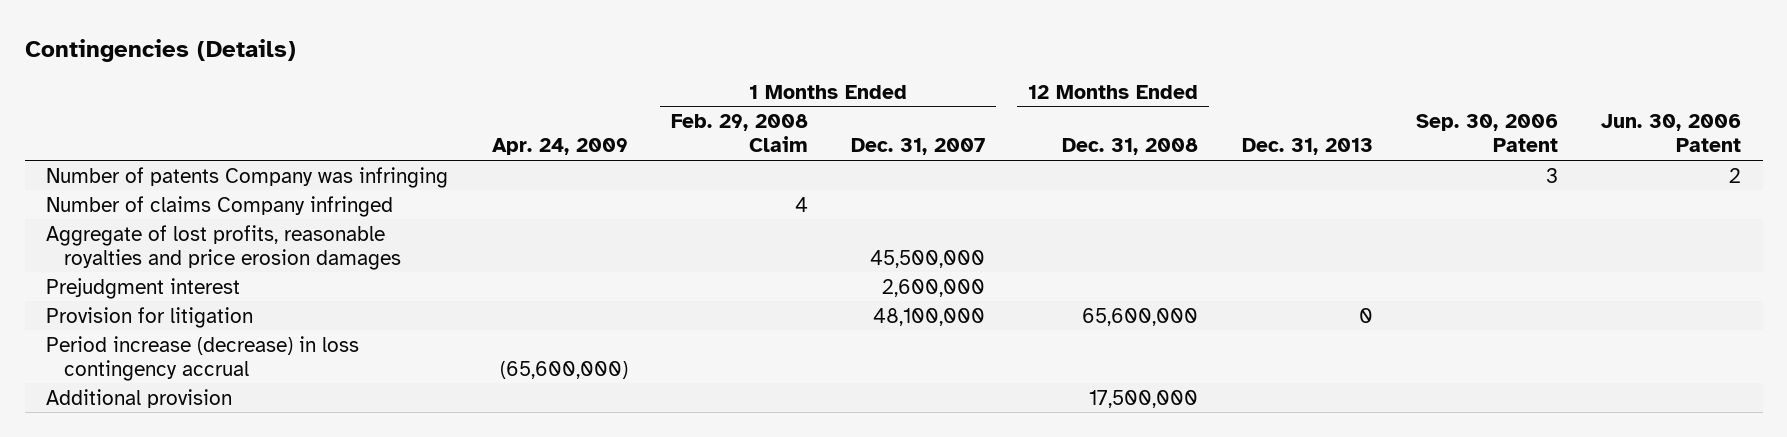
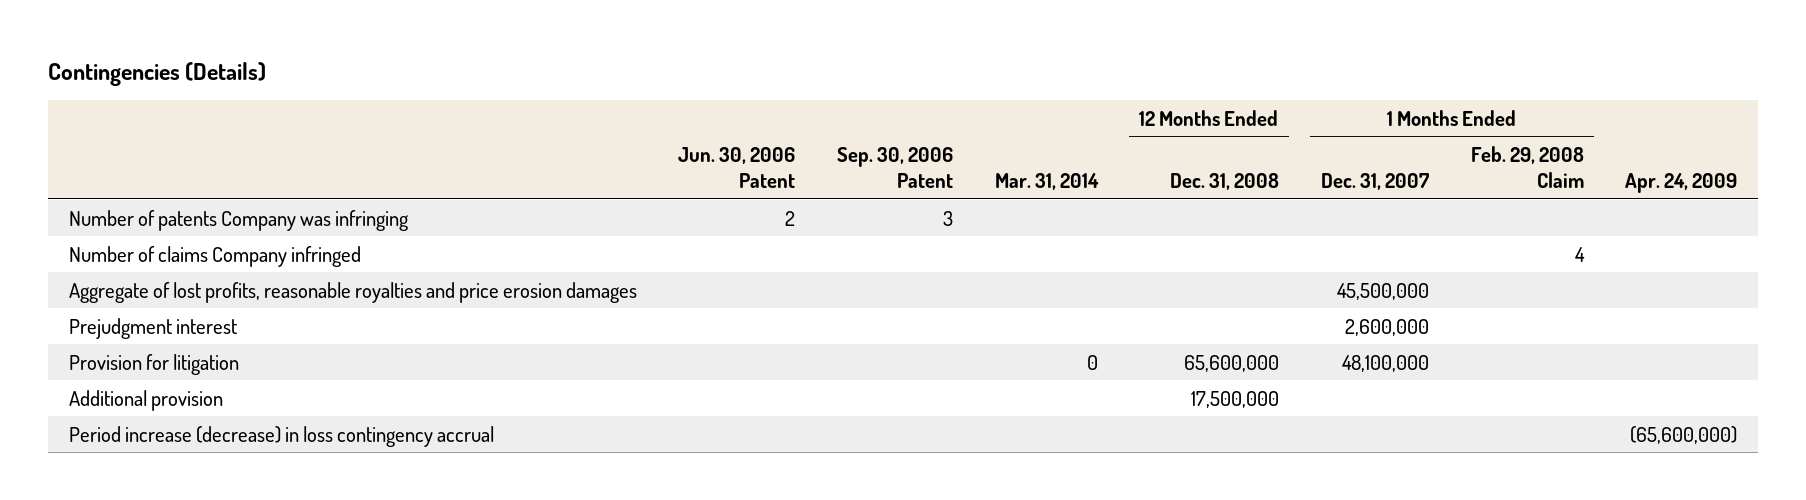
- | Apr. 24, 2009 | 1 Months Ended Feb. 29, 2008 Claim | 1 Months Ended Dec. 31, 2007 | 12 Months Ended Dec. 31, 2008 | Dec. 31, 2013 | Sep. 30, 2006 Patent | Jun. 30, 2006 Patent
+ | Jun. 30, 2006 Patent | Sep. 30, 2006 Patent | Mar. 31, 2014 | 12 Months Ended Dec. 31, 2008 | 1 Months Ended Dec. 31, 2007 | 1 Months Ended Feb. 29, 2008 Claim | Apr. 24, 2009
moved down: Period increase (decrease) in loss contingency accrual | | | | | | | (65,600,000)

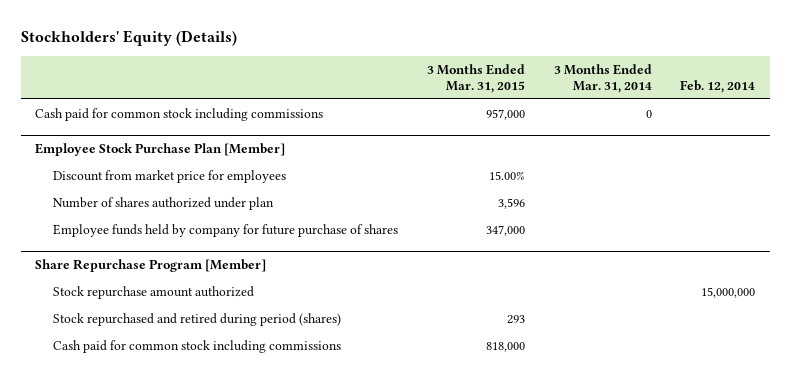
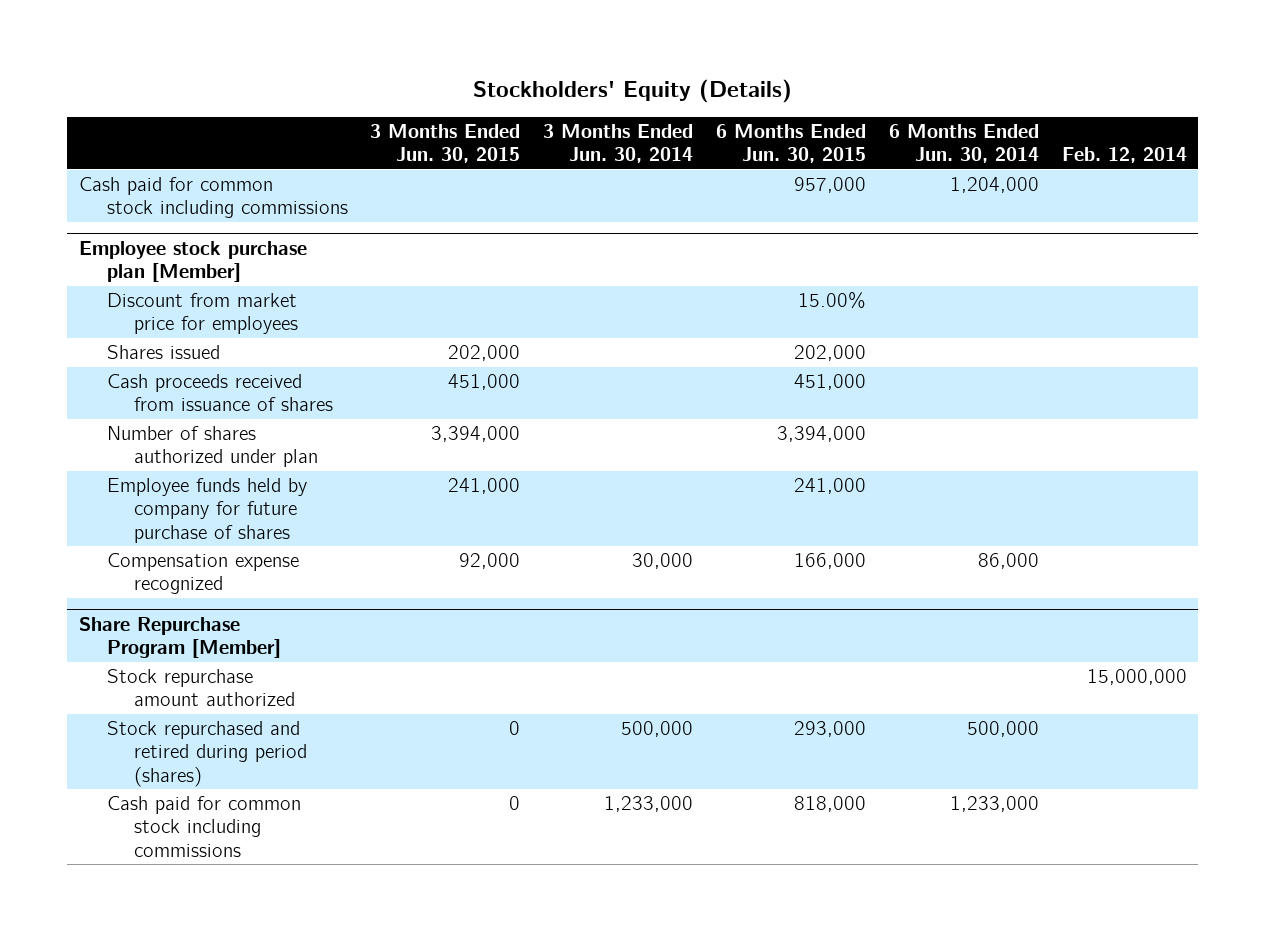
- | 3 Months Ended Mar. 31, 2015 | 3 Months Ended Mar. 31, 2014 | Feb. 12, 2014
+ | 3 Months Ended Jun. 30, 2015 | 3 Months Ended Jun. 30, 2014 | 6 Months Ended Jun. 30, 2015 | 6 Months Ended Jun. 30, 2014 | Feb. 12, 2014
- Employee Stock Purchase Plan [Member]
+ Employee stock purchase plan [Member]
+ Shares issued | 202,000 | | 202,000 | |
+ Cash proceeds received from issuance of shares | 451,000 | | 451,000 | |
+ Compensation expense recognized | 92,000 | 30,000 | 166,000 | 86,000 |

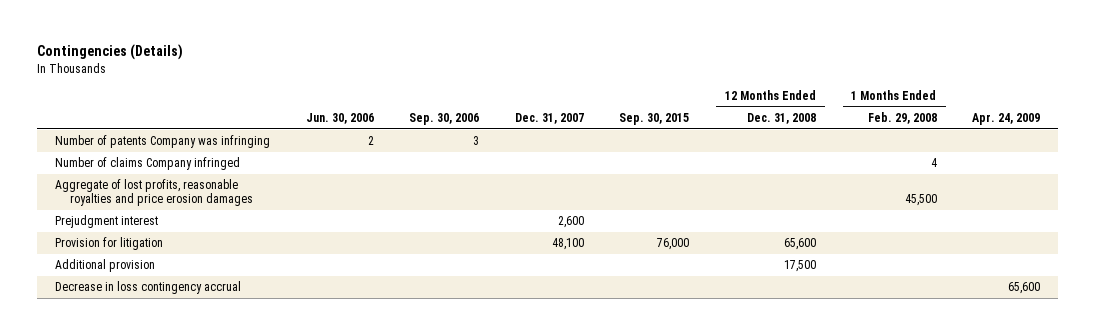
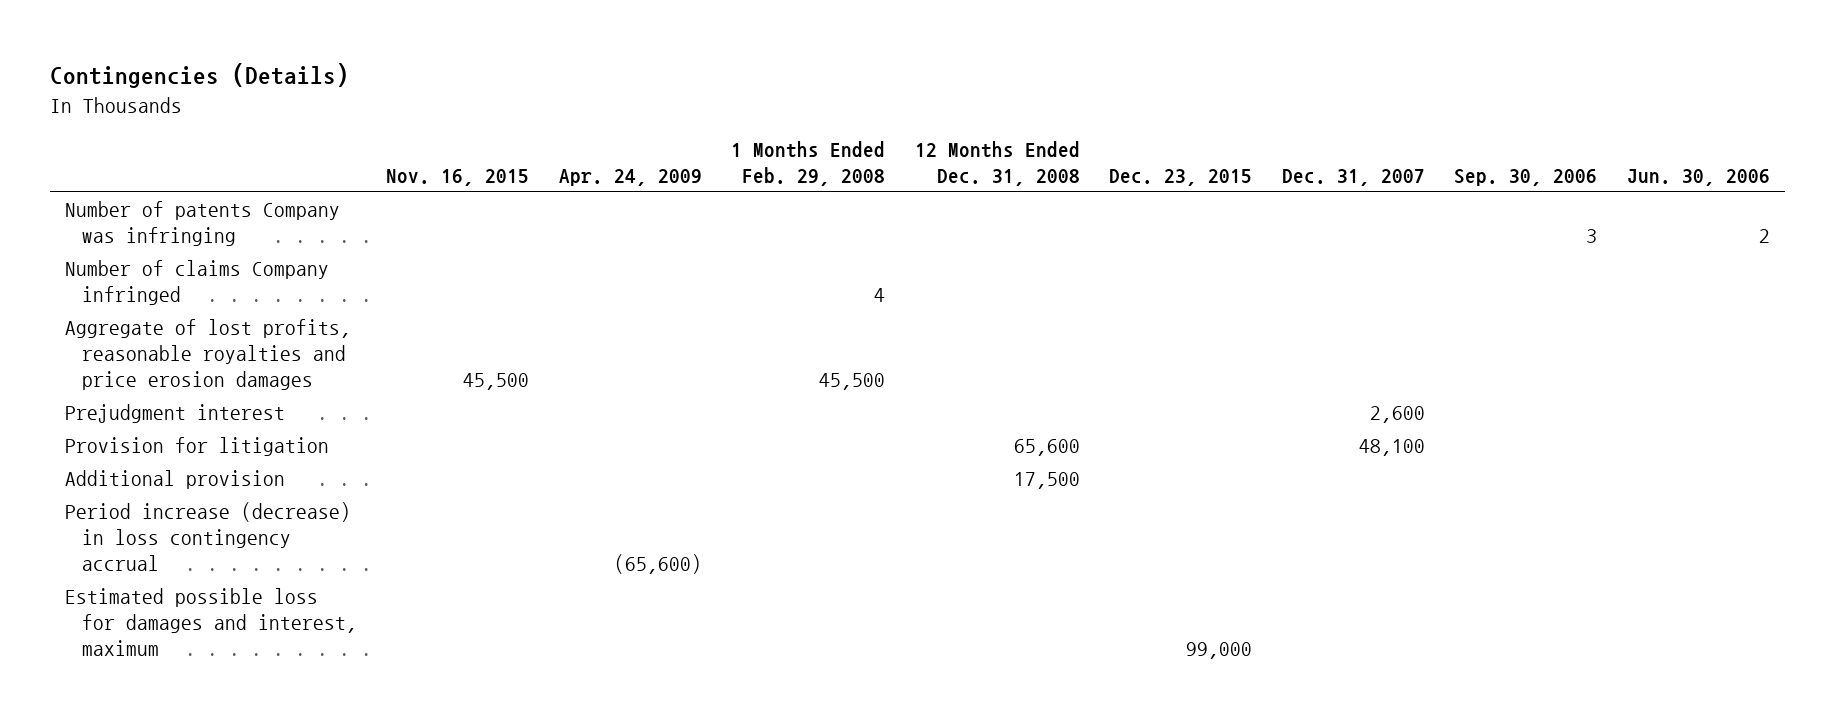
- | Jun. 30, 2006 | Sep. 30, 2006 | Dec. 31, 2007 | Sep. 30, 2015 | 12 Months Ended Dec. 31, 2008 | 1 Months Ended Feb. 29, 2008 | Apr. 24, 2009
+ | Nov. 16, 2015 | Apr. 24, 2009 | 1 Months Ended Feb. 29, 2008 | 12 Months Ended Dec. 31, 2008 | Dec. 23, 2015 | Dec. 31, 2007 | Sep. 30, 2006 | Jun. 30, 2006
- Decrease in loss contingency accrual | | | | | | | 65,600
+ Period increase (decrease) in loss contingency accrual | | (65,600) | | | | | |
+ Estimated possible loss for damages and interest, maximum | | | | | 99,000 | | |

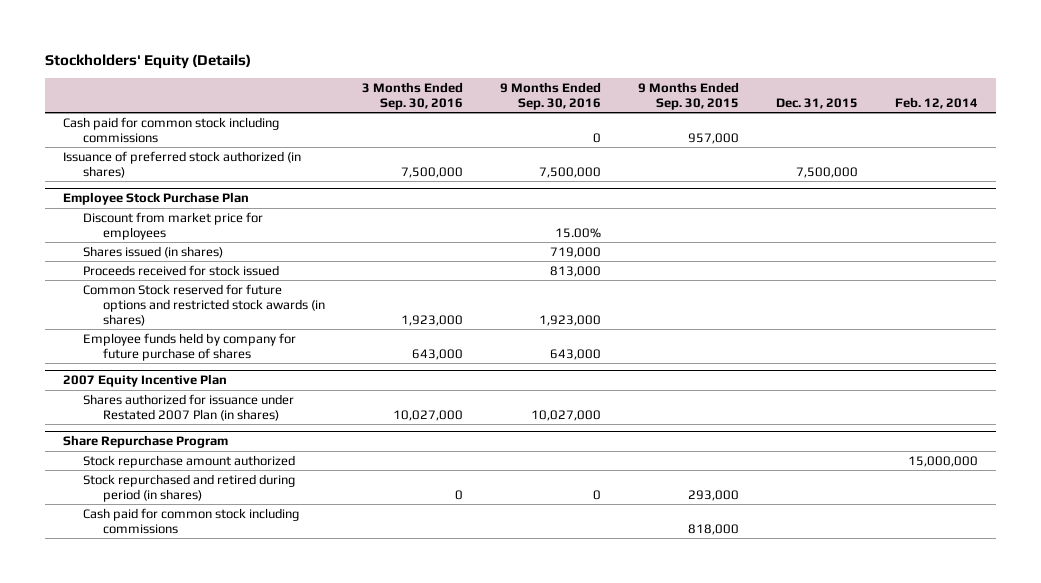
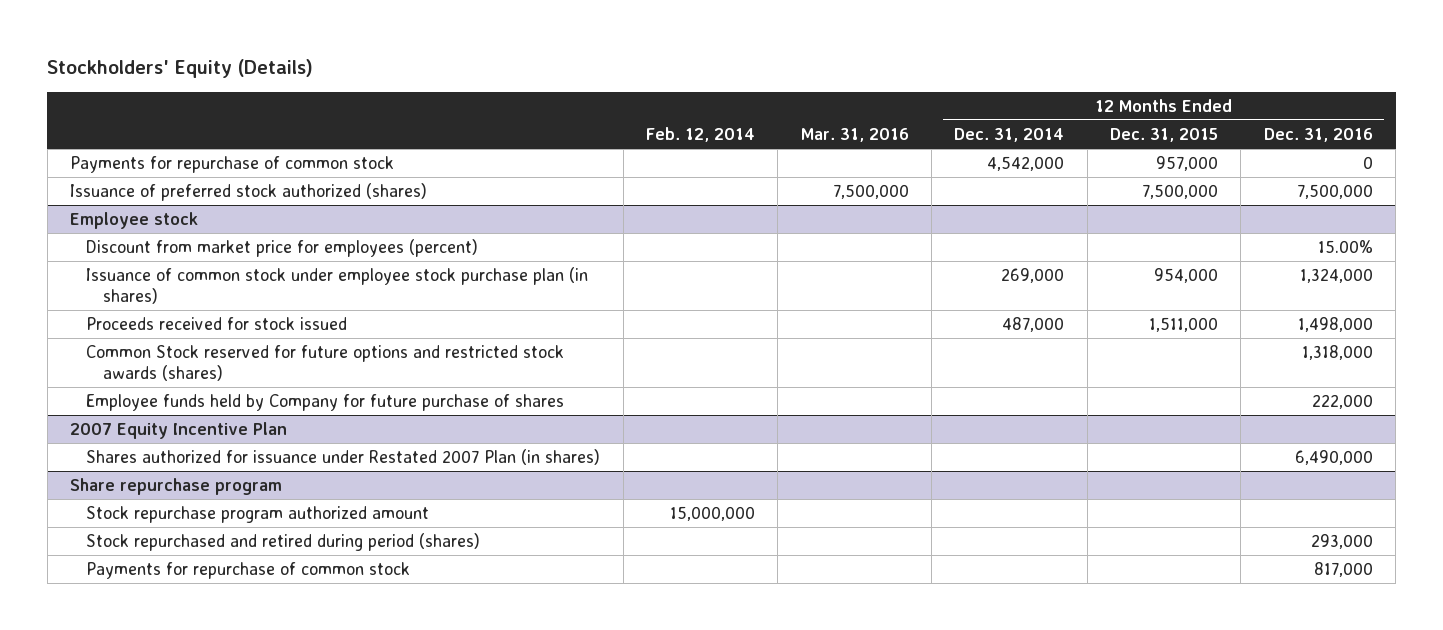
- | 3 Months Ended Sep. 30, 2016 | 9 Months Ended Sep. 30, 2016 | 9 Months Ended Sep. 30, 2015 | Dec. 31, 2015 | Feb. 12, 2014
+ | Feb. 12, 2014 | Mar. 31, 2016 | 12 Months Ended Dec. 31, 2014 | 12 Months Ended Dec. 31, 2015 | 12 Months Ended Dec. 31, 2016
- Cash paid for common stock including commissions | | 0 | 957,000 | |
- Issuance of preferred stock authorized (in shares) | 7,500,000 | 7,500,000 | | 7,500,000 |
- Employee Stock Purchase Plan
- Discount from market price for employees | | 15.00% | | |
- Shares issued (in shares) | | 719,000 | | |
+ Payments for repurchase of common stock | | | 4,542,000 | 957,000 | 0
+ Issuance of preferred stock authorized (shares) | | 7,500,000 | | 7,500,000 | 7,500,000
+ Employee stock
+ Discount from market price for employees (percent) | | | | | 15.00%
+ Issuance of common stock under employee stock purchase plan (in shares) | | | 269,000 | 954,000 | 1,324,000
- Common Stock reserved for future options and restricted stock awards (in shares) | 1,923,000 | 1,923,000 | | |
- Employee funds held by company for future purchase of shares | 643,000 | 643,000 | | |
+ Common Stock reserved for future options and restricted stock awards (shares) | | | | | 1,318,000
+ Employee funds held by Company for future purchase of shares | | | | | 222,000
- Share Repurchase Program
- Stock repurchase amount authorized | | | | | 15,000,000
- Stock repurchased and retired during period (in shares) | 0 | 0 | 293,000 | |
- Cash paid for common stock including commissions | | | 818,000 | |
+ Share repurchase program
+ Stock repurchase program authorized amount | 15,000,000 | | | |
+ Stock repurchased and retired during period (shares) | | | | | 293,000
+ Payments for repurchase of common stock | | | | | 817,000

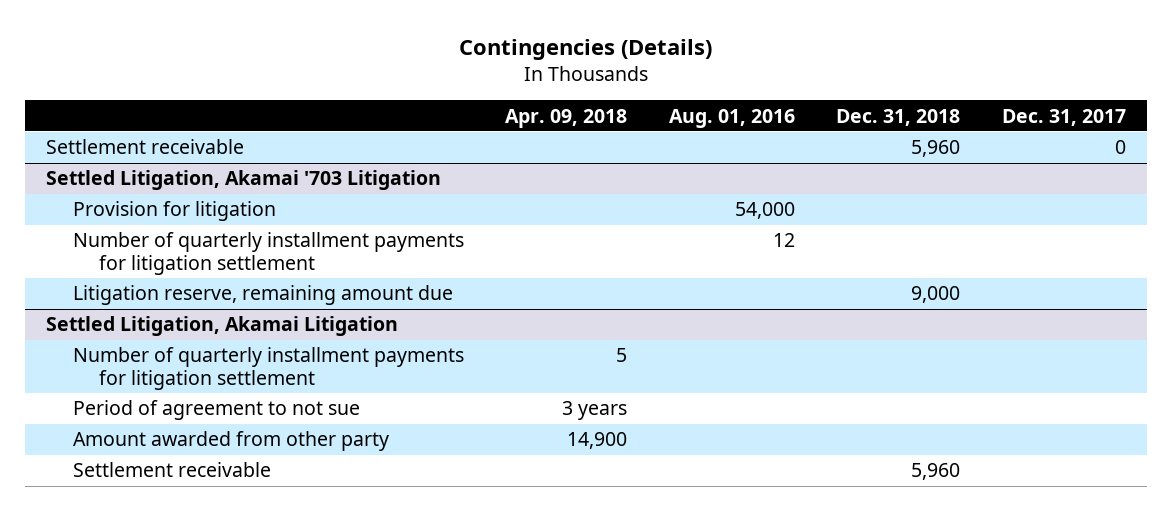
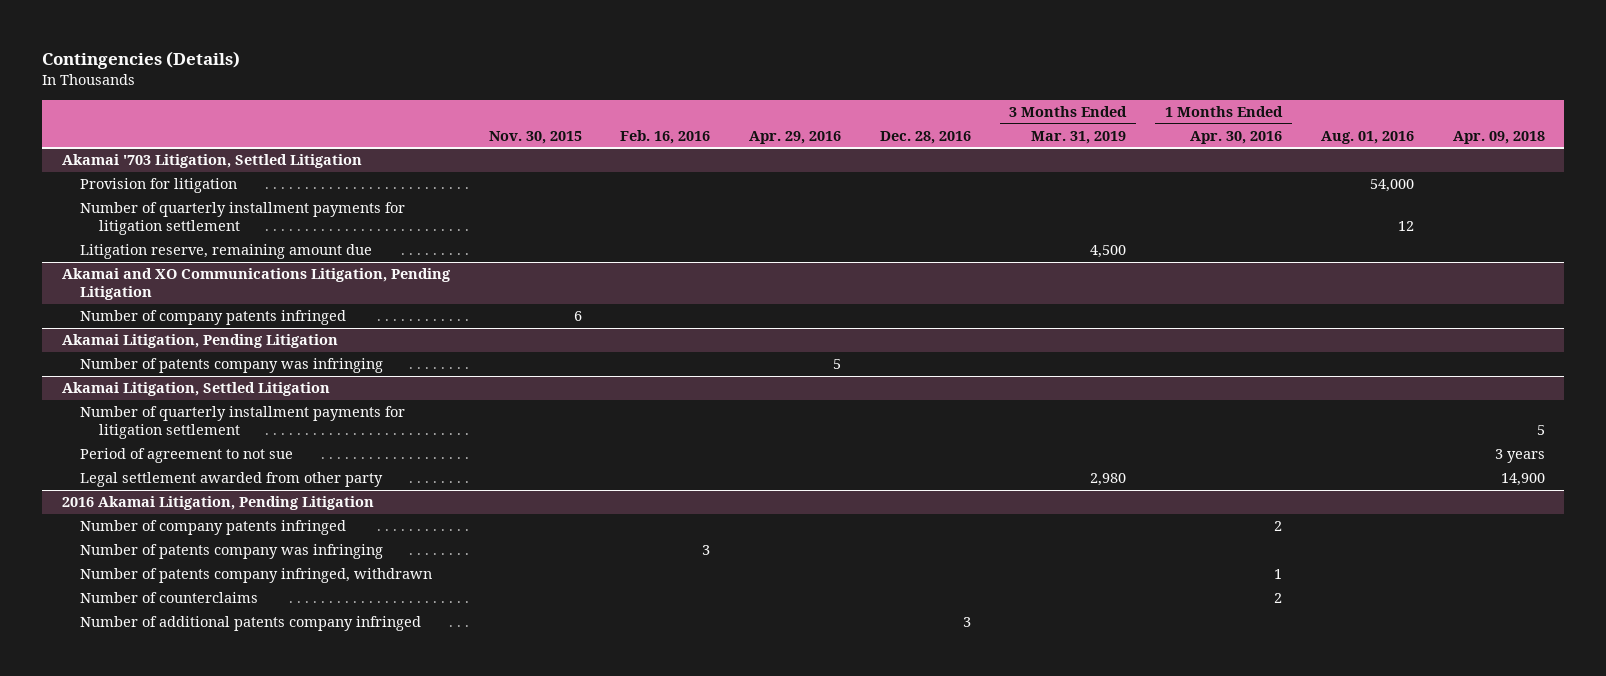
- | Apr. 09, 2018 | Aug. 01, 2016 | Dec. 31, 2018 | Dec. 31, 2017
+ | Nov. 30, 2015 | Feb. 16, 2016 | Apr. 29, 2016 | Dec. 28, 2016 | 3 Months Ended Mar. 31, 2019 | 1 Months Ended Apr. 30, 2016 | Aug. 01, 2016 | Apr. 09, 2018
- Settlement receivable | | | 5,960 | 0
- Settled Litigation, Akamai '703 Litigation
+ Akamai '703 Litigation, Settled Litigation
- Settled Litigation, Akamai Litigation
+ Akamai and XO Communications Litigation, Pending Litigation
+ Number of company patents infringed | 6 | | | | | | |
+ Akamai Litigation, Pending Litigation
+ Number of patents company was infringing | | | 5 | | | | |
+ Akamai Litigation, Settled Litigation
- Amount awarded from other party | 14,900 | | |
- Settlement receivable | | | 5,960 |
+ Legal settlement awarded from other party | | | | | 2,980 | | | 14,900
+ 2016 Akamai Litigation, Pending Litigation
+ Number of company patents infringed | | | | | | 2 | |
+ Number of patents company was infringing | | 3 | | | | | |
+ Number of patents company infringed, withdrawn | | | | | | 1 | |
+ Number of counterclaims | | | | | | 2 | |
+ Number of additional patents company infringed | | | | 3 | | | |

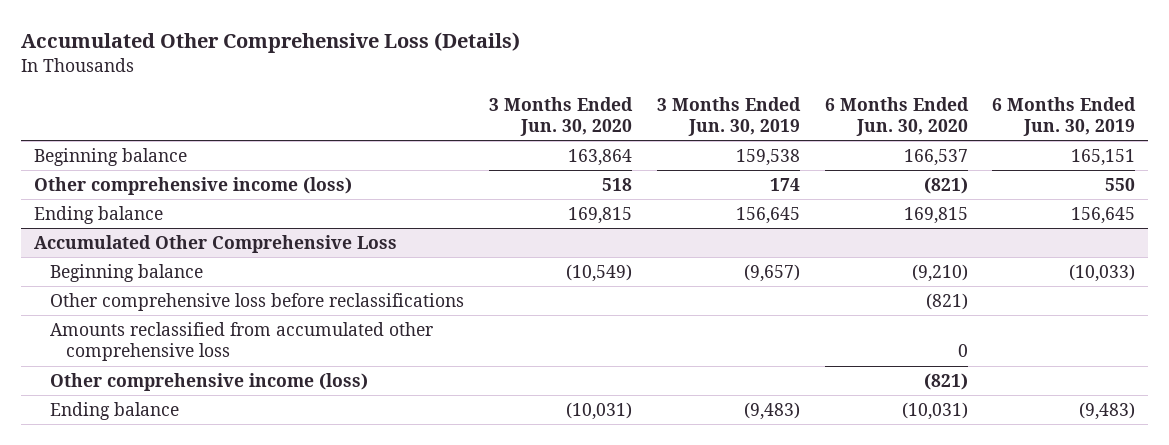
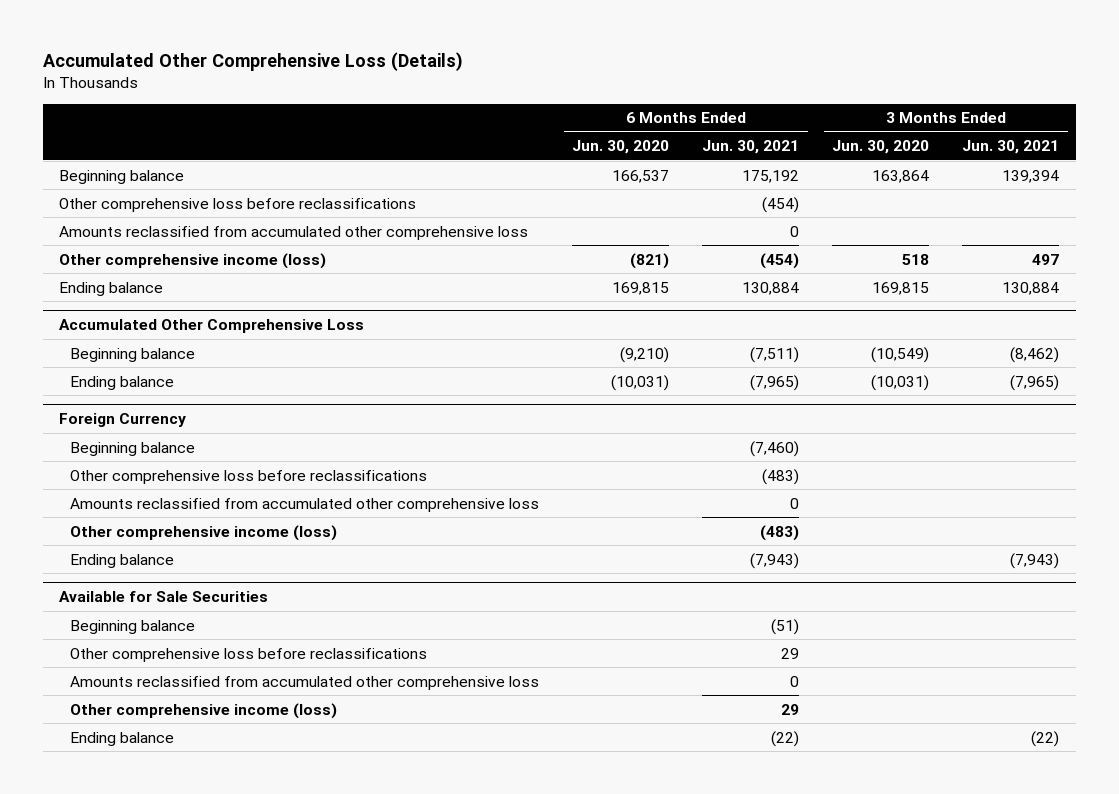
- | 3 Months Ended Jun. 30, 2020 | 3 Months Ended Jun. 30, 2019 | 6 Months Ended Jun. 30, 2020 | 6 Months Ended Jun. 30, 2019
+ | 6 Months Ended Jun. 30, 2020 | 6 Months Ended Jun. 30, 2021 | 3 Months Ended Jun. 30, 2020 | 3 Months Ended Jun. 30, 2021
+ Other comprehensive loss before reclassifications | | (454) | |
+ Amounts reclassified from accumulated other comprehensive loss | | 0 | |
@ Accumulated Other Comprehensive Loss
- Other comprehensive loss before reclassifications | | | (821) |
- Amounts reclassified from accumulated other comprehensive loss | | | 0 |
- Other comprehensive income (loss) | | | (821) |
+ Foreign Currency
+ Beginning balance | | (7,460) | |
+ Other comprehensive loss before reclassifications | | (483) | |
+ Amounts reclassified from accumulated other comprehensive loss | | 0 | |
+ Other comprehensive income (loss) | | (483) | |
+ Ending balance | | (7,943) | | (7,943)
+ Available for Sale Securities
+ Beginning balance | | (51) | |
+ Other comprehensive loss before reclassifications | | 29 | |
+ Amounts reclassified from accumulated other comprehensive loss | | 0 | |
+ Other comprehensive income (loss) | | 29 | |
+ Ending balance | | (22) | | (22)

